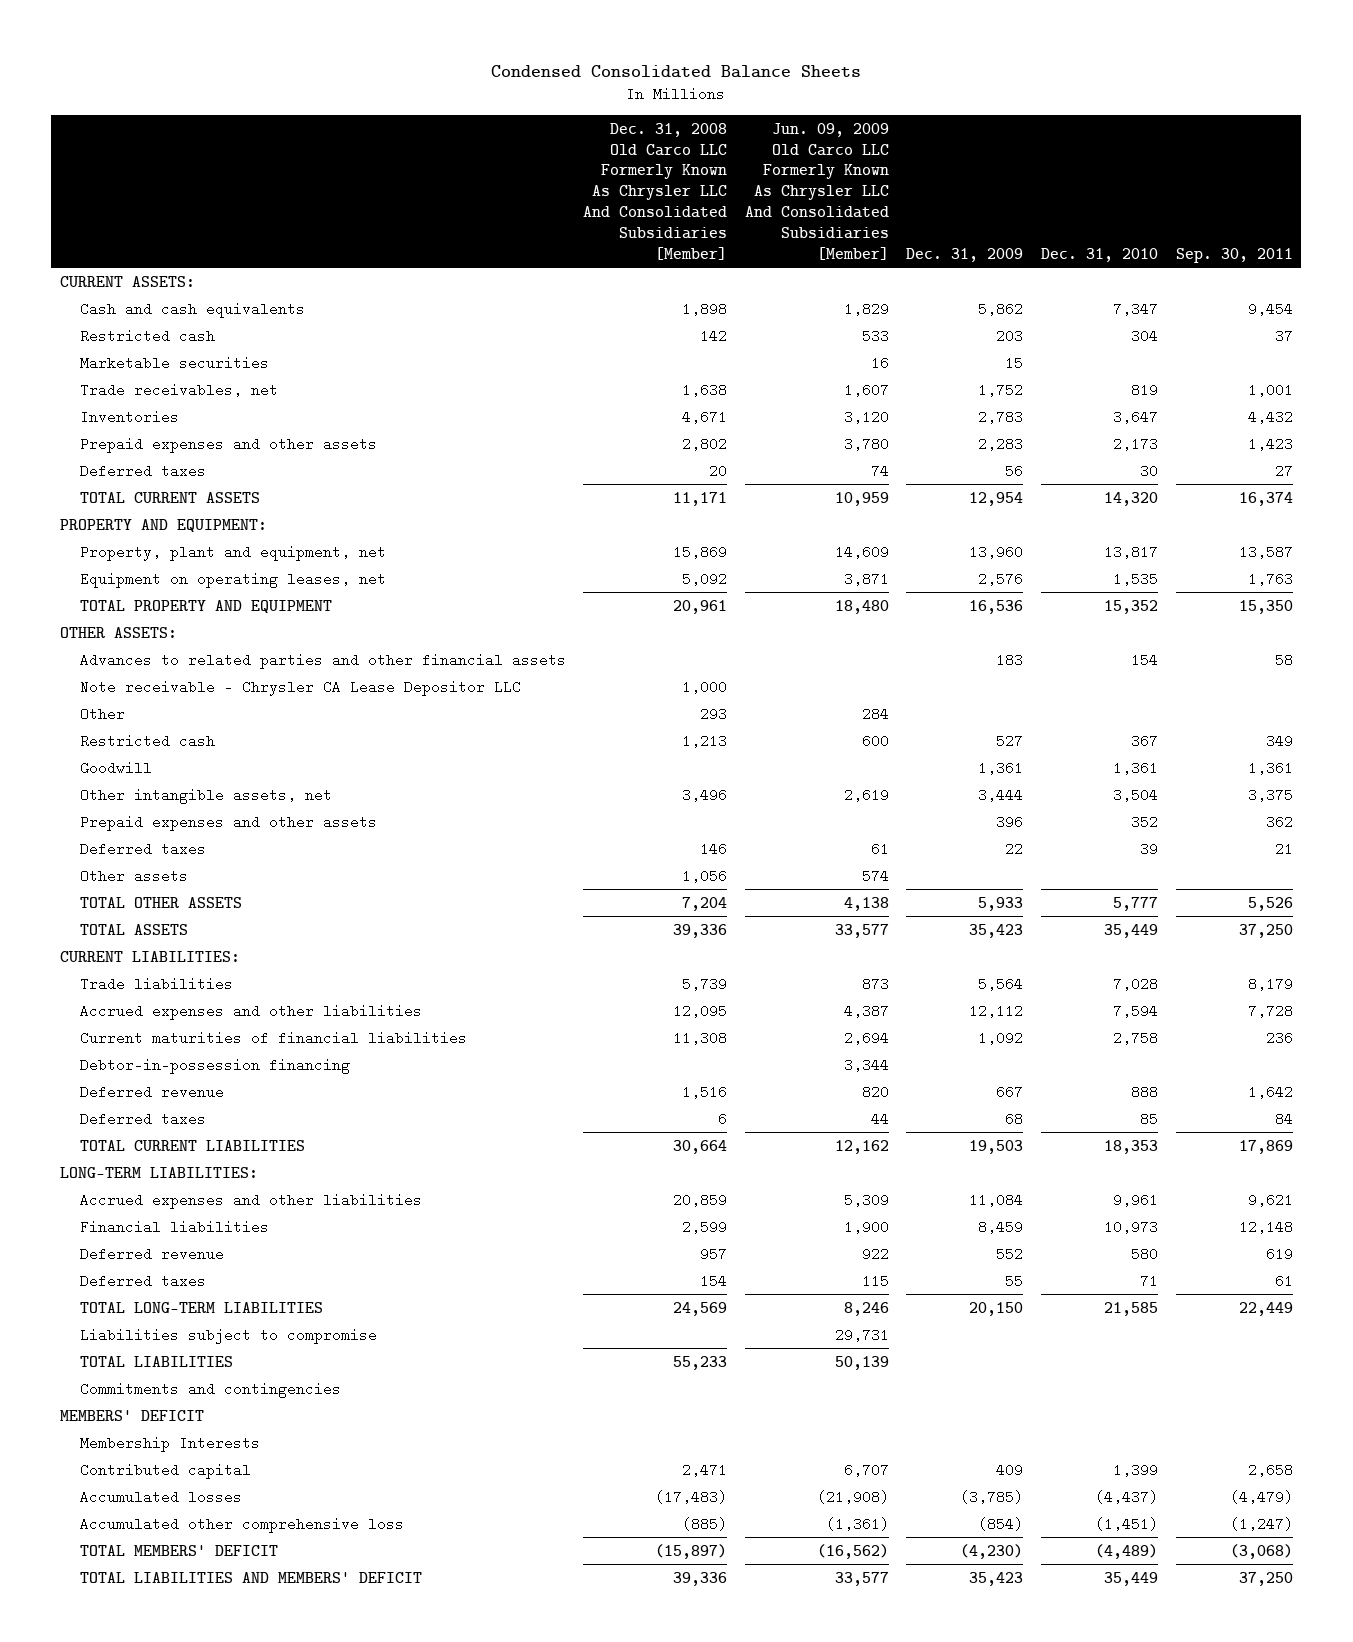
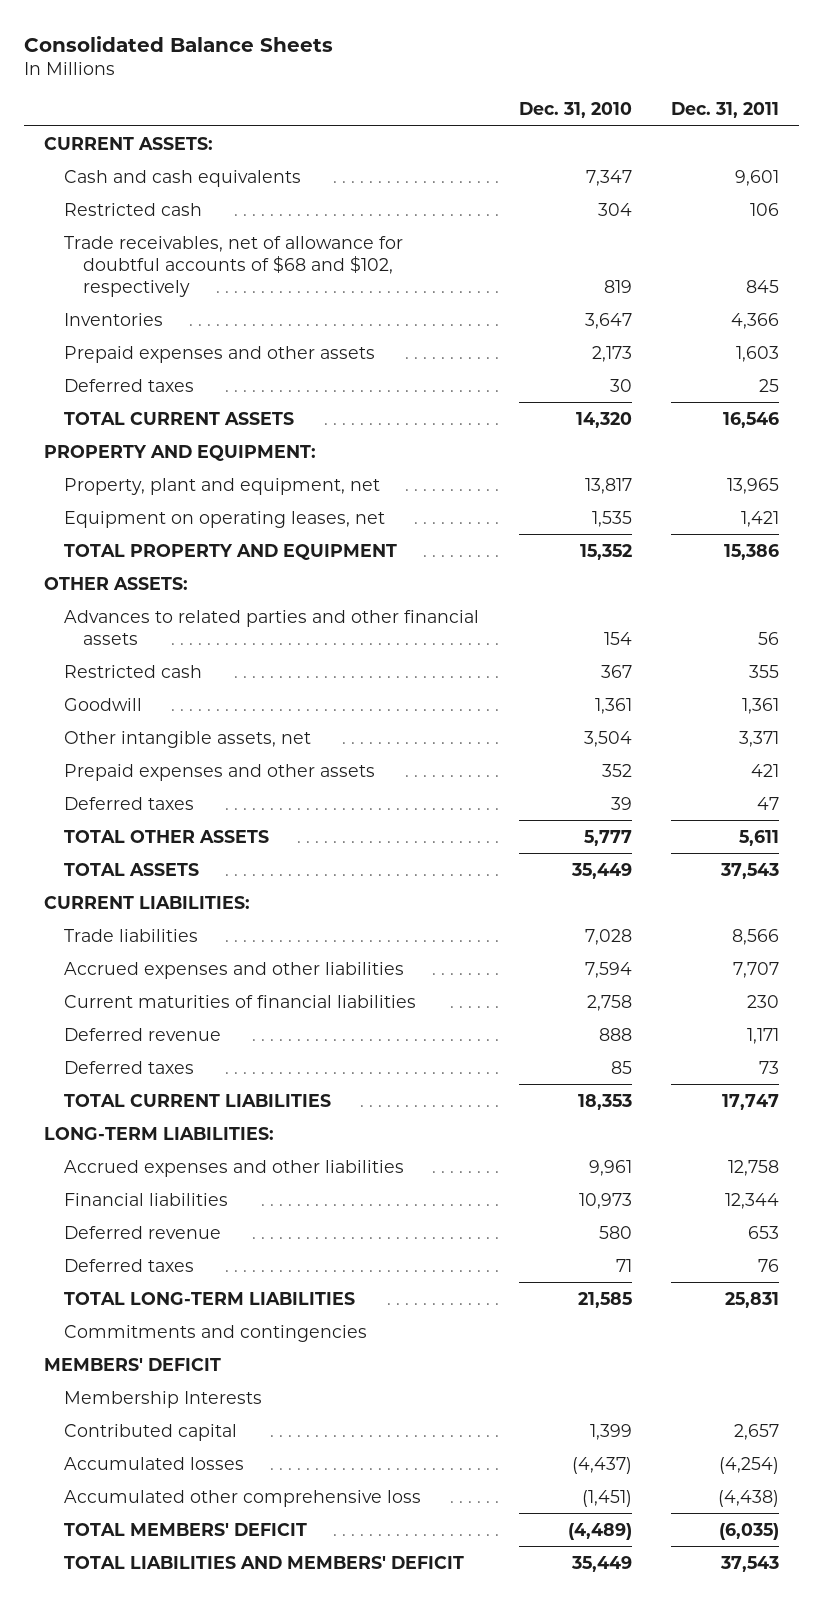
- Condensed Consolidated Balance Sheets
+ Consolidated Balance Sheets
- | Dec. 31, 2008 Old Carco LLC Formerly Known As Chrysler LLC And Consolidated Subsidiaries [Member] | Jun. 09, 2009 Old Carco LLC Formerly Known As Chrysler LLC And Consolidated Subsidiaries [Member] | Dec. 31, 2009 | Dec. 31, 2010 | Sep. 30, 2011
+ | Dec. 31, 2010 | Dec. 31, 2011
- Marketable securities | | 16 | 15 | |
- Trade receivables, net | 1,638 | 1,607 | 1,752 | 819 | 1,001
+ Trade receivables, net of allowance for doubtful accounts of $68 and $102, respectively | 819 | 845
- Note receivable - Chrysler CA Lease Depositor LLC | 1,000 | | | |
- Other | 293 | 284 | | |
- Other assets | 1,056 | 574 | | |
- Debtor-in-possession financing | | 3,344 | | |
- Liabilities subject to compromise | | 29,731 | | |
- TOTAL LIABILITIES | 55,233 | 50,139 | | |

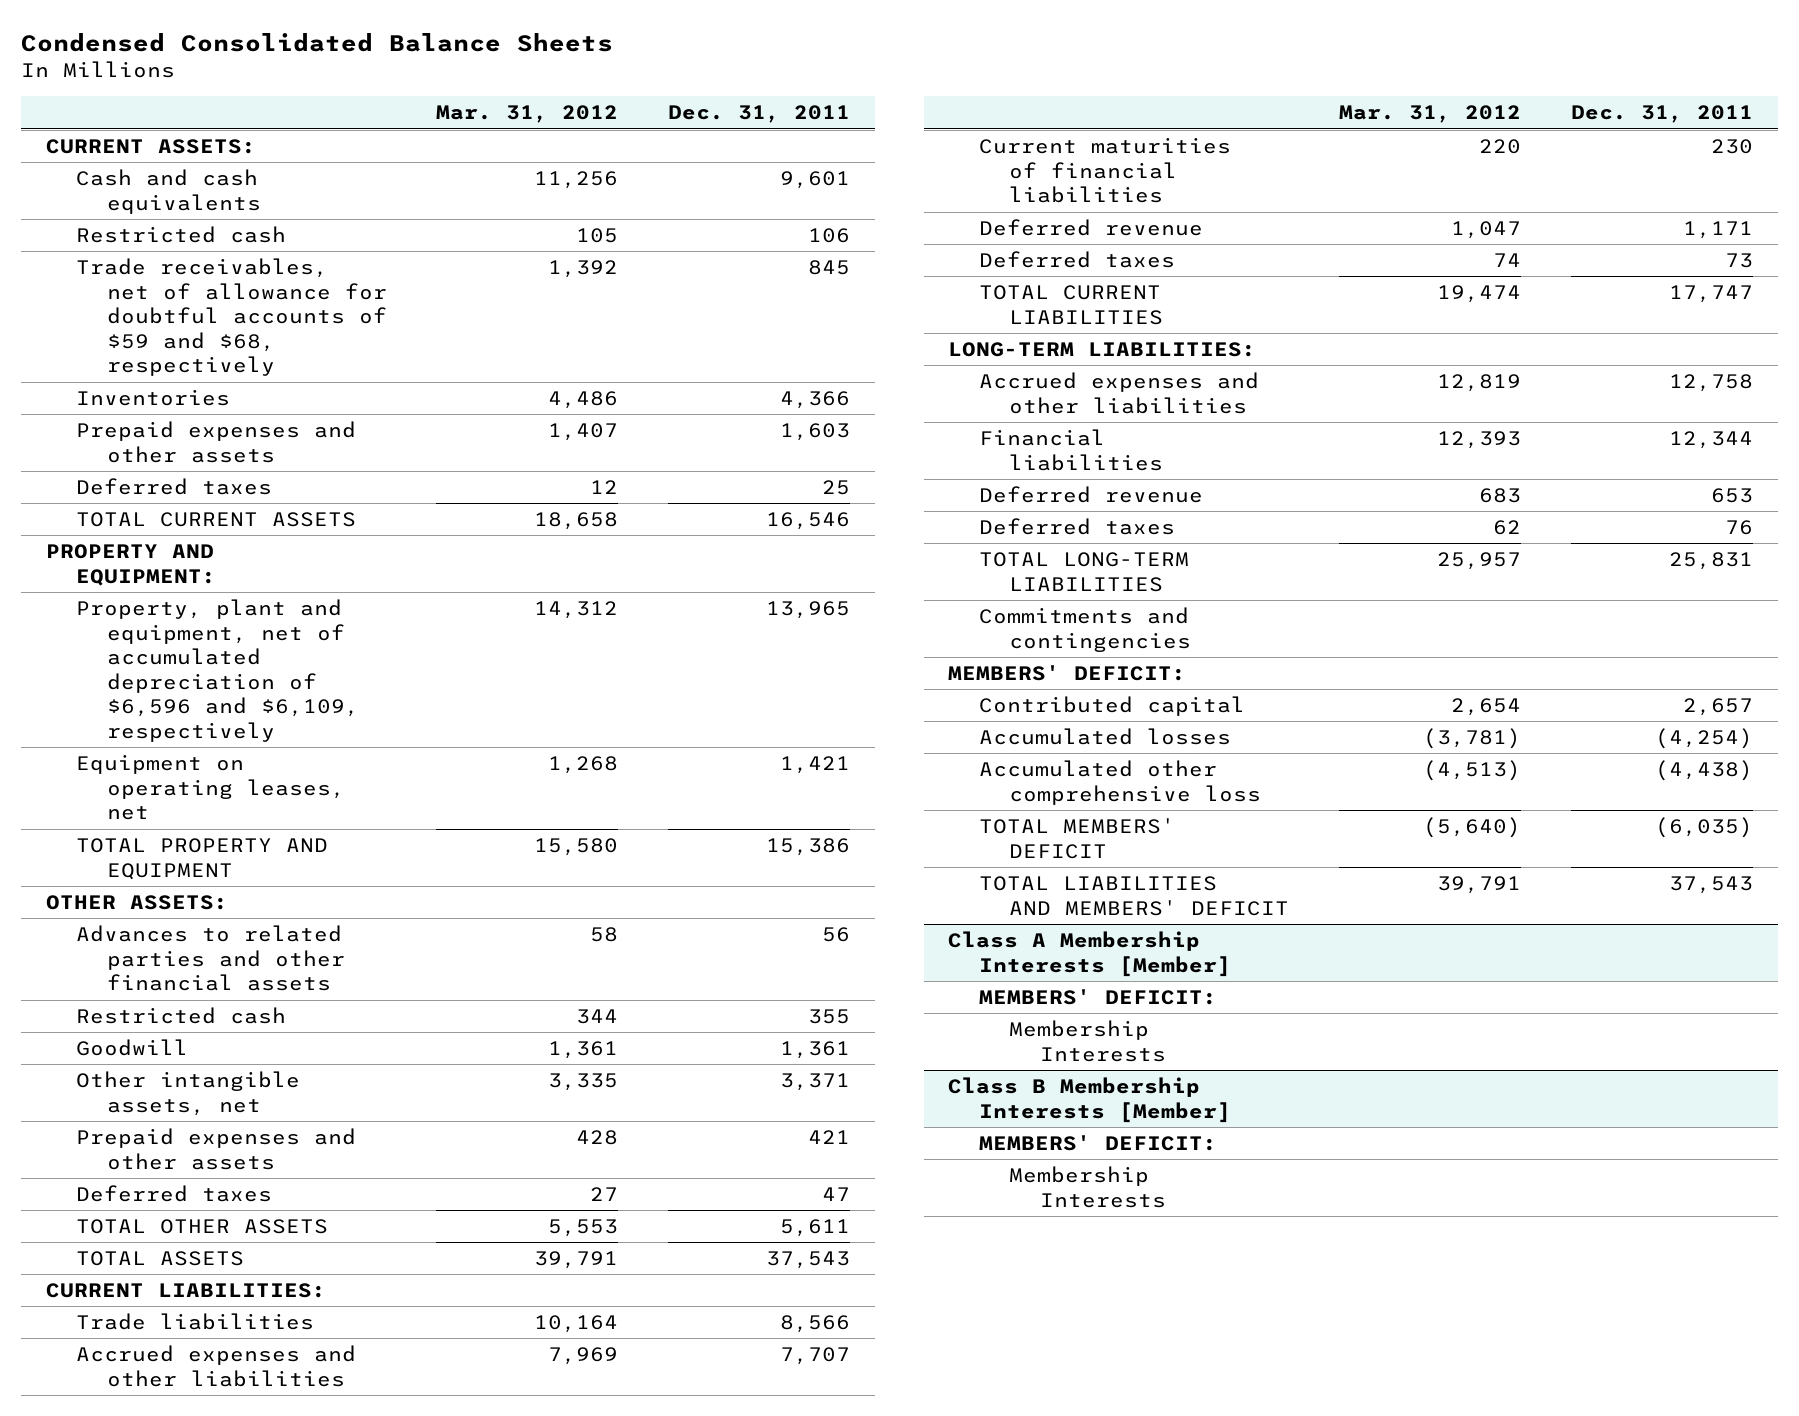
- Consolidated Balance Sheets
+ Condensed Consolidated Balance Sheets
- | Dec. 31, 2010 | Dec. 31, 2011
+ | Mar. 31, 2012 | Dec. 31, 2011
- Trade receivables, net of allowance for doubtful accounts of $68 and $102, respectively | 819 | 845
+ Trade receivables, net of allowance for doubtful accounts of $59 and $68, respectively | 1,392 | 845
- Property, plant and equipment, net | 13,817 | 13,965
+ Property, plant and equipment, net of accumulated depreciation of $6,596 and $6,109, respectively | 14,312 | 13,965
- MEMBERS' DEFICIT
- Membership Interests
+ MEMBERS' DEFICIT:
+ Class A Membership Interests [Member]
+ MEMBERS' DEFICIT:
+ Membership Interests
+ Class B Membership Interests [Member]
+ MEMBERS' DEFICIT:
+ Membership Interests

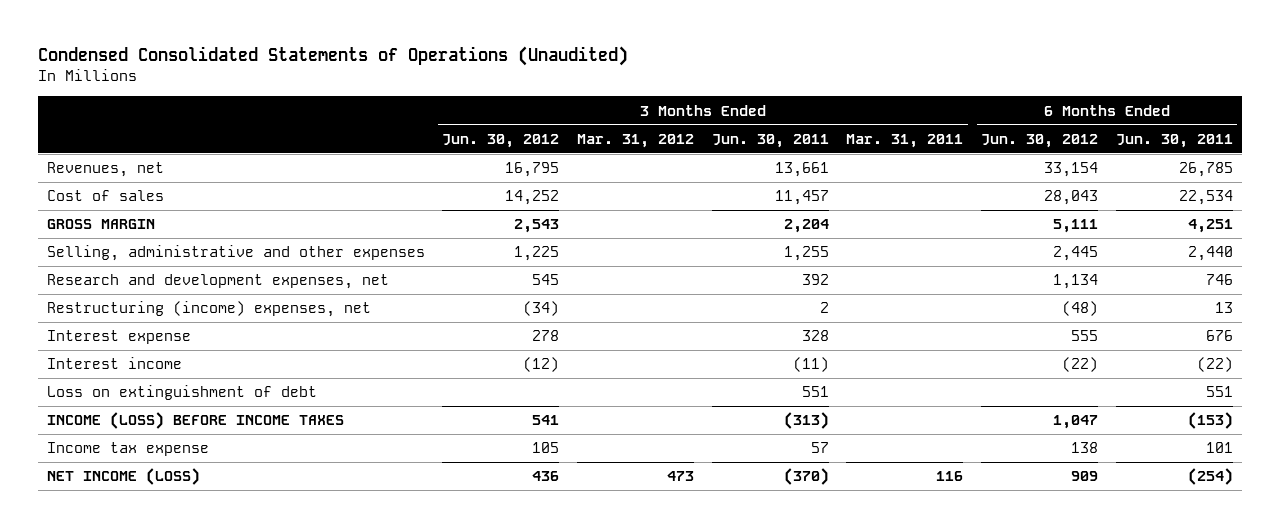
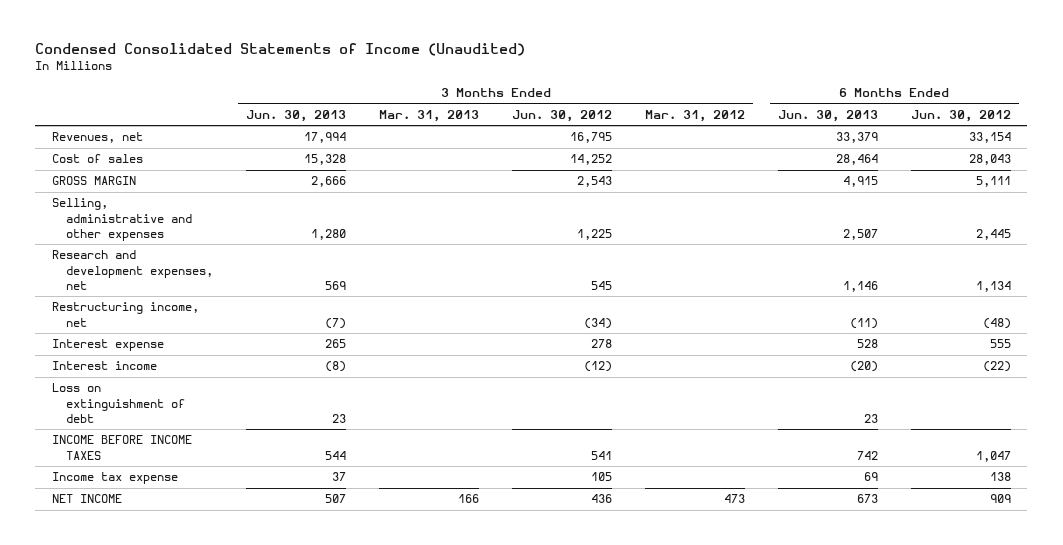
- Condensed Consolidated Statements of Operations (Unaudited)
+ Condensed Consolidated Statements of Income (Unaudited)
- | 3 Months Ended Jun. 30, 2012 | 3 Months Ended Mar. 31, 2012 | 3 Months Ended Jun. 30, 2011 | 3 Months Ended Mar. 31, 2011 | 6 Months Ended Jun. 30, 2012 | 6 Months Ended Jun. 30, 2011
+ | 3 Months Ended Jun. 30, 2013 | 3 Months Ended Mar. 31, 2013 | 3 Months Ended Jun. 30, 2012 | 3 Months Ended Mar. 31, 2012 | 6 Months Ended Jun. 30, 2013 | 6 Months Ended Jun. 30, 2012
- Restructuring (income) expenses, net | (34) | | 2 | | (48) | 13
+ Restructuring income, net | (7) | | (34) | | (11) | (48)
- INCOME (LOSS) BEFORE INCOME TAXES | 541 | | (313) | | 1,047 | (153)
+ INCOME BEFORE INCOME TAXES | 544 | | 541 | | 742 | 1,047
- NET INCOME (LOSS) | 436 | 473 | (370) | 116 | 909 | (254)
+ NET INCOME | 507 | 166 | 436 | 473 | 673 | 909

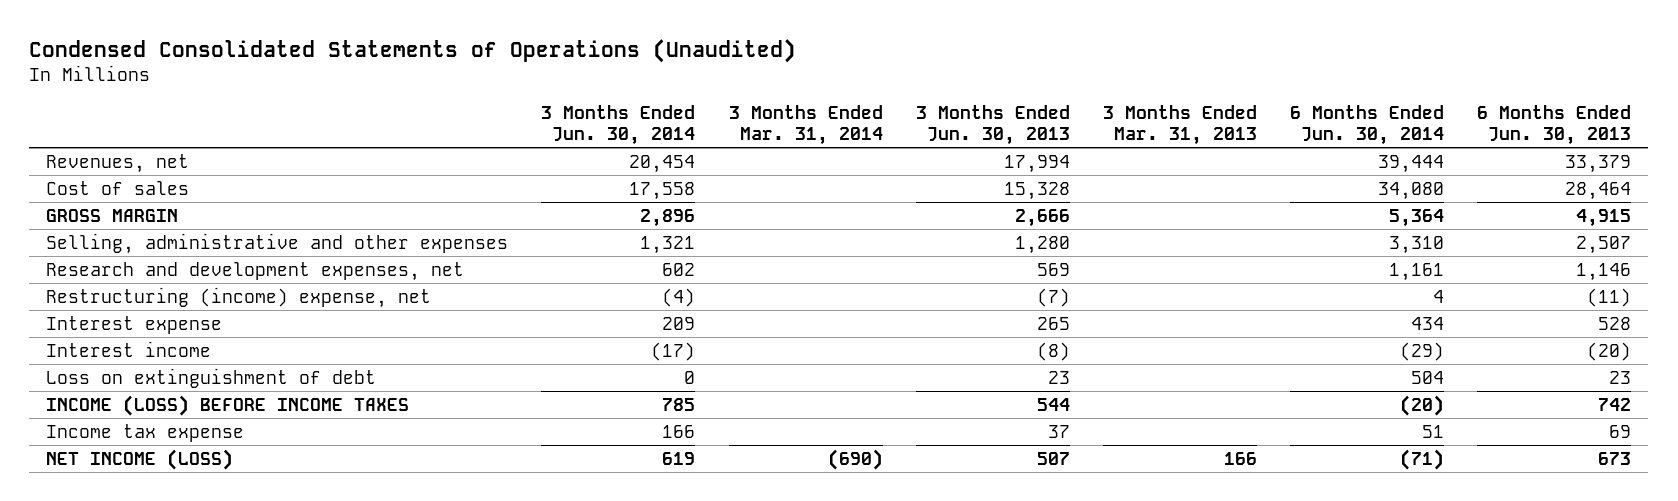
- Condensed Consolidated Statements of Income (Unaudited)
+ Condensed Consolidated Statements of Operations (Unaudited)
- | 3 Months Ended Jun. 30, 2013 | 3 Months Ended Mar. 31, 2013 | 3 Months Ended Jun. 30, 2012 | 3 Months Ended Mar. 31, 2012 | 6 Months Ended Jun. 30, 2013 | 6 Months Ended Jun. 30, 2012
+ | 3 Months Ended Jun. 30, 2014 | 3 Months Ended Mar. 31, 2014 | 3 Months Ended Jun. 30, 2013 | 3 Months Ended Mar. 31, 2013 | 6 Months Ended Jun. 30, 2014 | 6 Months Ended Jun. 30, 2013
- Restructuring income, net | (7) | | (34) | | (11) | (48)
+ Restructuring (income) expense, net | (4) | | (7) | | 4 | (11)
- INCOME BEFORE INCOME TAXES | 544 | | 541 | | 742 | 1,047
+ INCOME (LOSS) BEFORE INCOME TAXES | 785 | | 544 | | (20) | 742
- NET INCOME | 507 | 166 | 436 | 473 | 673 | 909
+ NET INCOME (LOSS) | 619 | (690) | 507 | 166 | (71) | 673

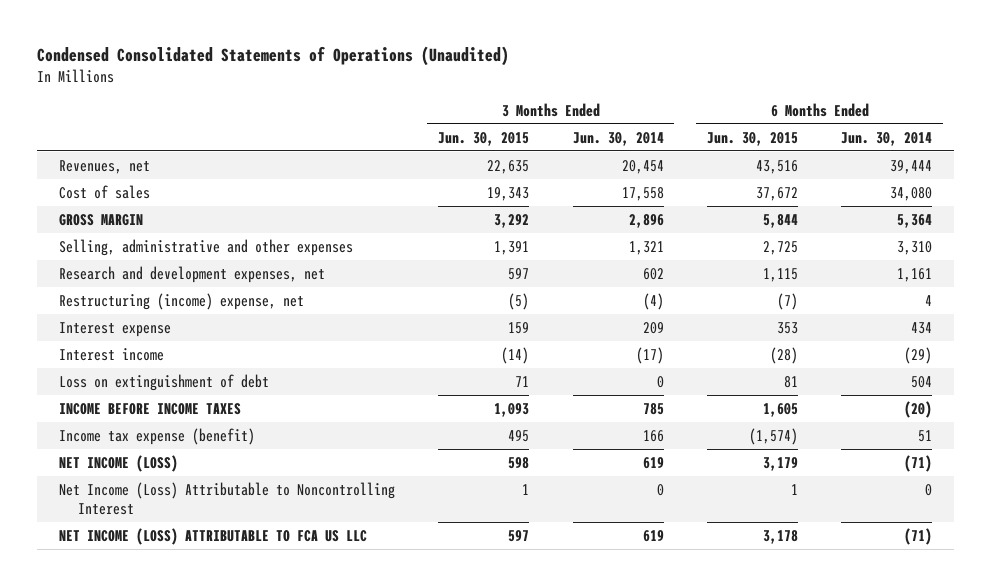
- | 3 Months Ended Jun. 30, 2014 | 3 Months Ended Mar. 31, 2014 | 3 Months Ended Jun. 30, 2013 | 3 Months Ended Mar. 31, 2013 | 6 Months Ended Jun. 30, 2014 | 6 Months Ended Jun. 30, 2013
+ | 3 Months Ended Jun. 30, 2015 | 3 Months Ended Jun. 30, 2014 | 6 Months Ended Jun. 30, 2015 | 6 Months Ended Jun. 30, 2014
- INCOME (LOSS) BEFORE INCOME TAXES | 785 | | 544 | | (20) | 742
- Income tax expense | 166 | | 37 | | 51 | 69
+ INCOME BEFORE INCOME TAXES | 1,093 | 785 | 1,605 | (20)
+ Income tax expense (benefit) | 495 | 166 | (1,574) | 51
+ Net Income (Loss) Attributable to Noncontrolling Interest | 1 | 0 | 1 | 0
+ NET INCOME (LOSS) ATTRIBUTABLE TO FCA US LLC | 597 | 619 | 3,178 | (71)

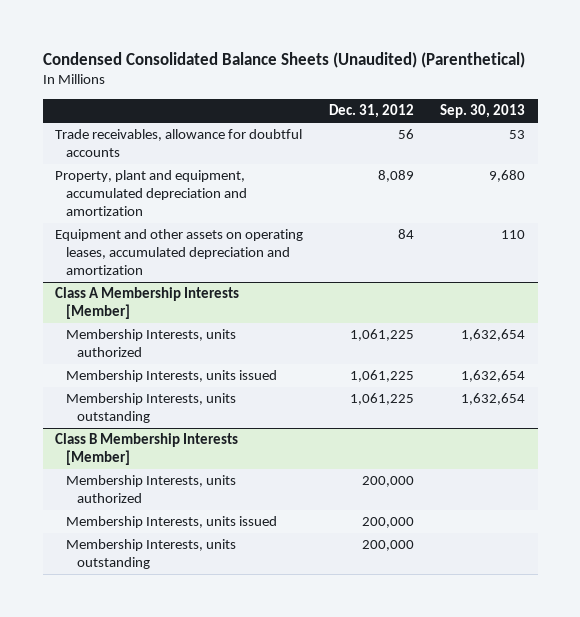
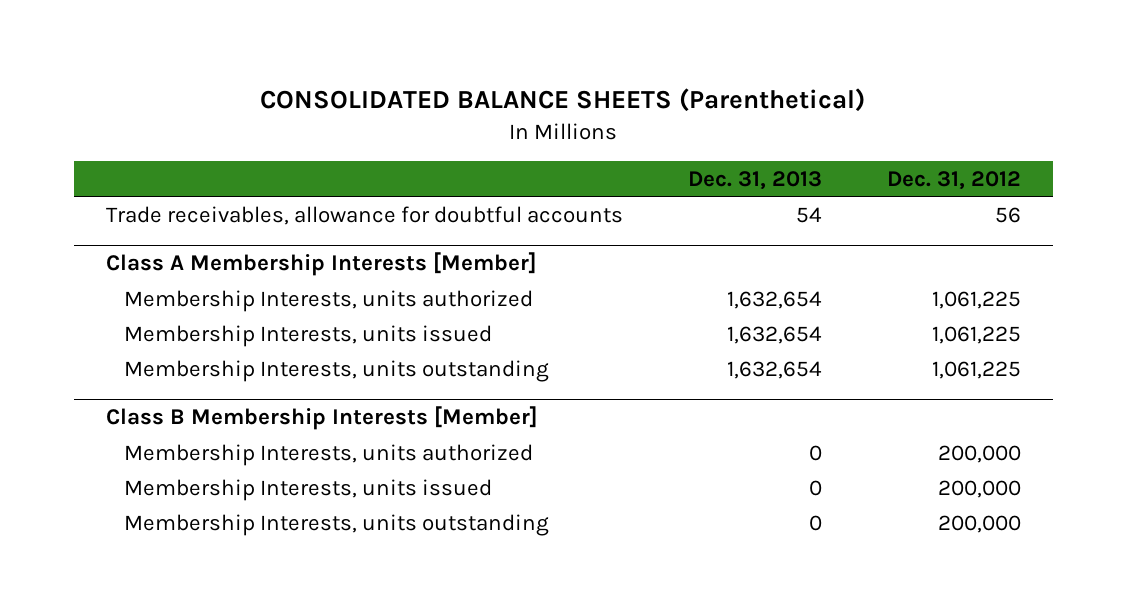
- Condensed Consolidated Balance Sheets (Unaudited) (Parenthetical)
+ CONSOLIDATED BALANCE SHEETS (Parenthetical)
- | Dec. 31, 2012 | Sep. 30, 2013
+ | Dec. 31, 2013 | Dec. 31, 2012
- Property, plant and equipment, accumulated depreciation and amortization | 8,089 | 9,680
- Equipment and other assets on operating leases, accumulated depreciation and amortization | 84 | 110

